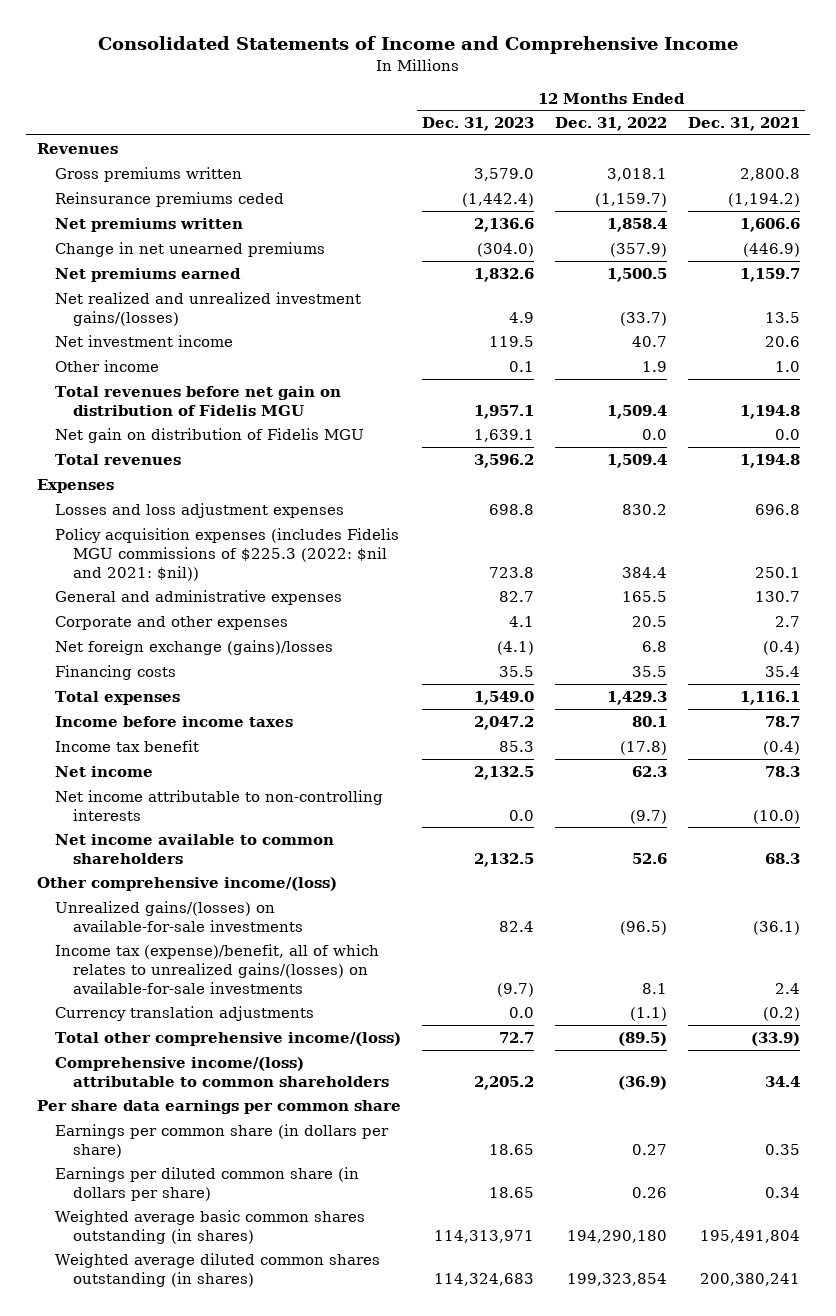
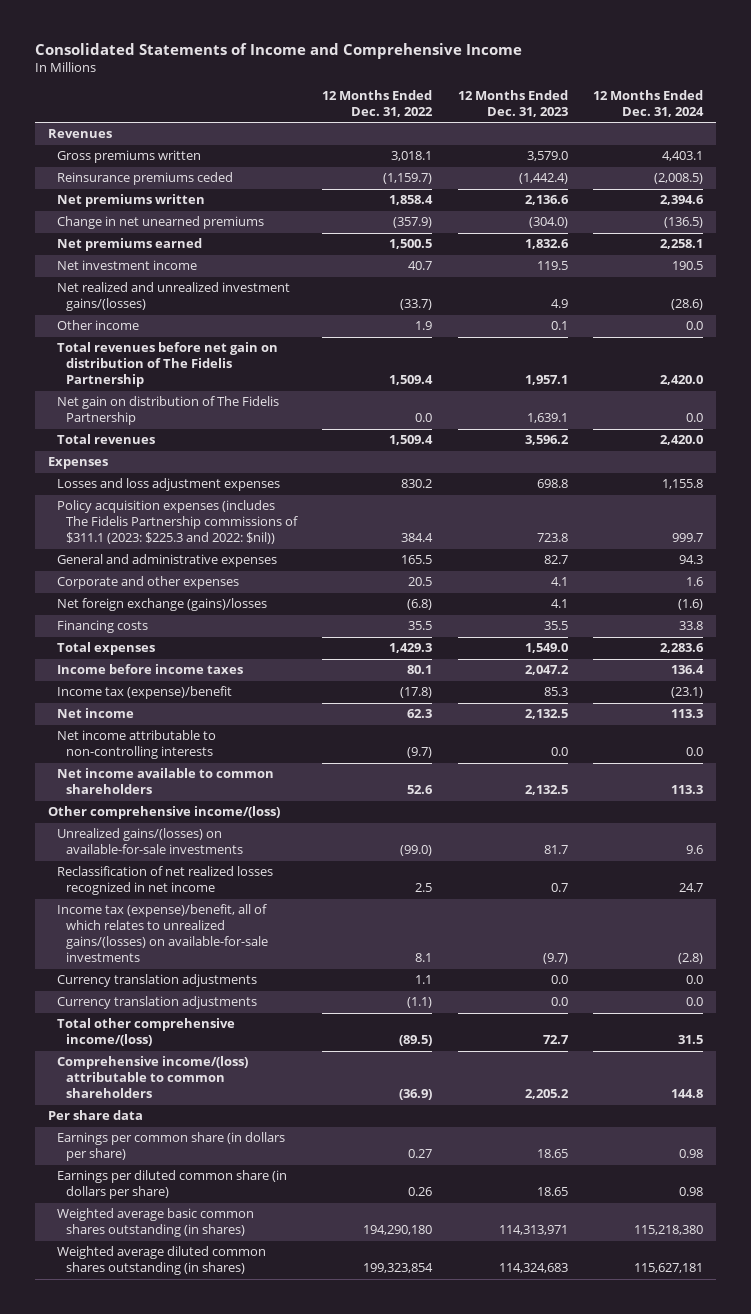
- | 12 Months Ended Dec. 31, 2023 | 12 Months Ended Dec. 31, 2022 | 12 Months Ended Dec. 31, 2021
+ | 12 Months Ended Dec. 31, 2022 | 12 Months Ended Dec. 31, 2023 | 12 Months Ended Dec. 31, 2024
moved down: Net realized and unrealized investment gains/(losses) | (33.7) | 4.9 | (28.6)
- Total revenues before net gain on distribution of Fidelis MGU | 1,957.1 | 1,509.4 | 1,194.8
- Net gain on distribution of Fidelis MGU | 1,639.1 | 0.0 | 0.0
+ Total revenues before net gain on distribution of The Fidelis Partnership | 1,509.4 | 1,957.1 | 2,420.0
+ Net gain on distribution of The Fidelis Partnership | 0.0 | 1,639.1 | 0.0
- Policy acquisition expenses (includes Fidelis MGU commissions of $225.3 (2022: $nil and 2021: $nil)) | 723.8 | 384.4 | 250.1
+ Policy acquisition expenses (includes The Fidelis Partnership commissions of $311.1 (2023: $225.3 and 2022: $nil)) | 384.4 | 723.8 | 999.7
- Net foreign exchange (gains)/losses | (4.1) | 6.8 | (0.4)
+ Net foreign exchange (gains)/losses | (6.8) | 4.1 | (1.6)
- Income tax benefit | 85.3 | (17.8) | (0.4)
+ Income tax (expense)/benefit | (17.8) | 85.3 | (23.1)
- Unrealized gains/(losses) on available-for-sale investments | 82.4 | (96.5) | (36.1)
+ Unrealized gains/(losses) on available-for-sale investments | (99.0) | 81.7 | 9.6
+ Reclassification of net realized losses recognized in net income | 2.5 | 0.7 | 24.7
+ Currency translation adjustments | 1.1 | 0.0 | 0.0
- Per share data earnings per common share
+ Per share data

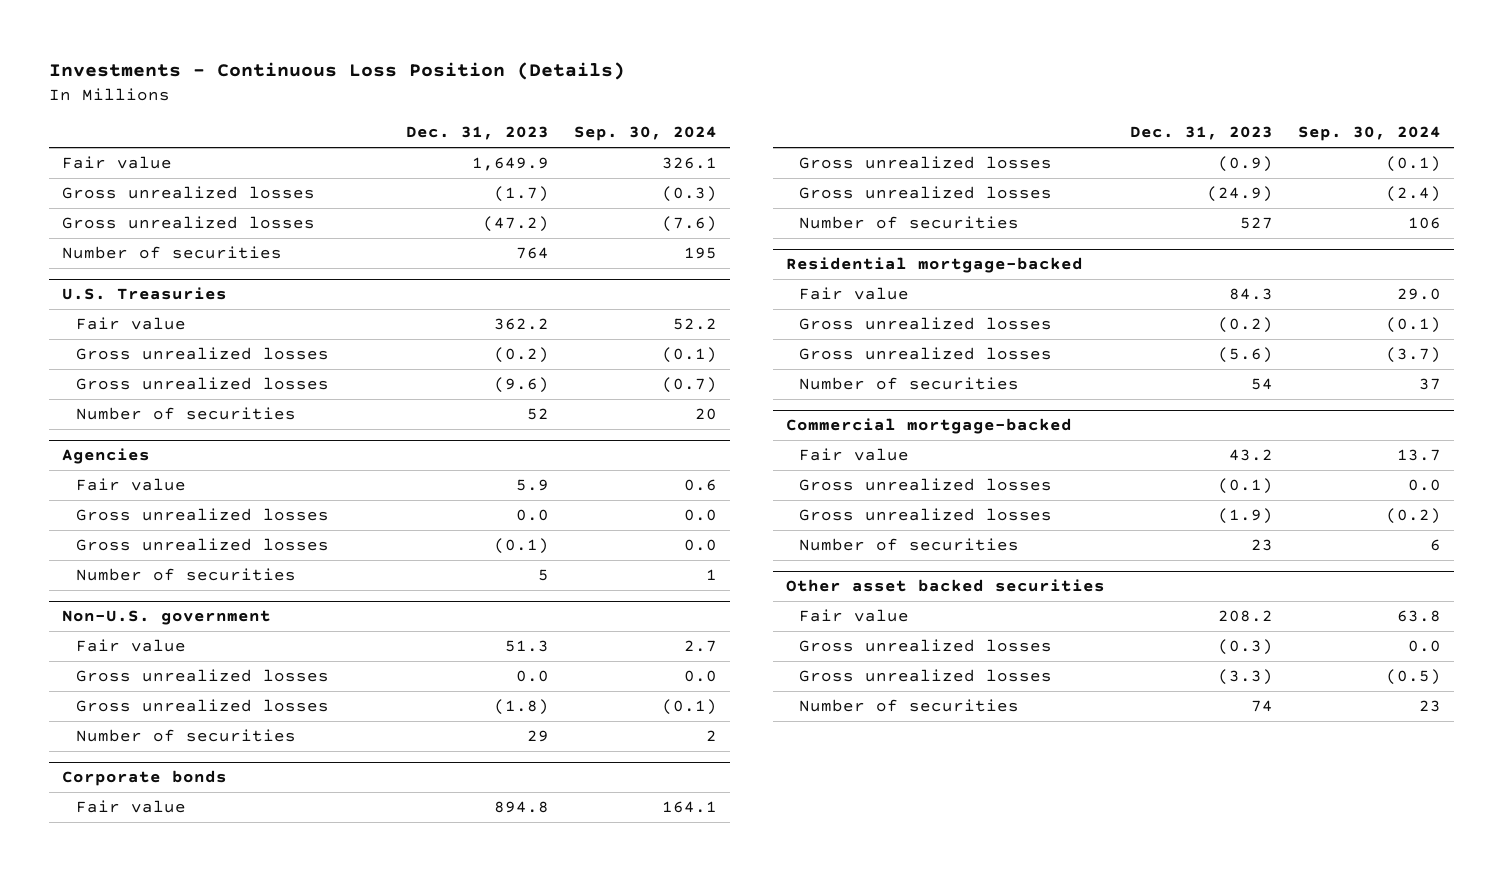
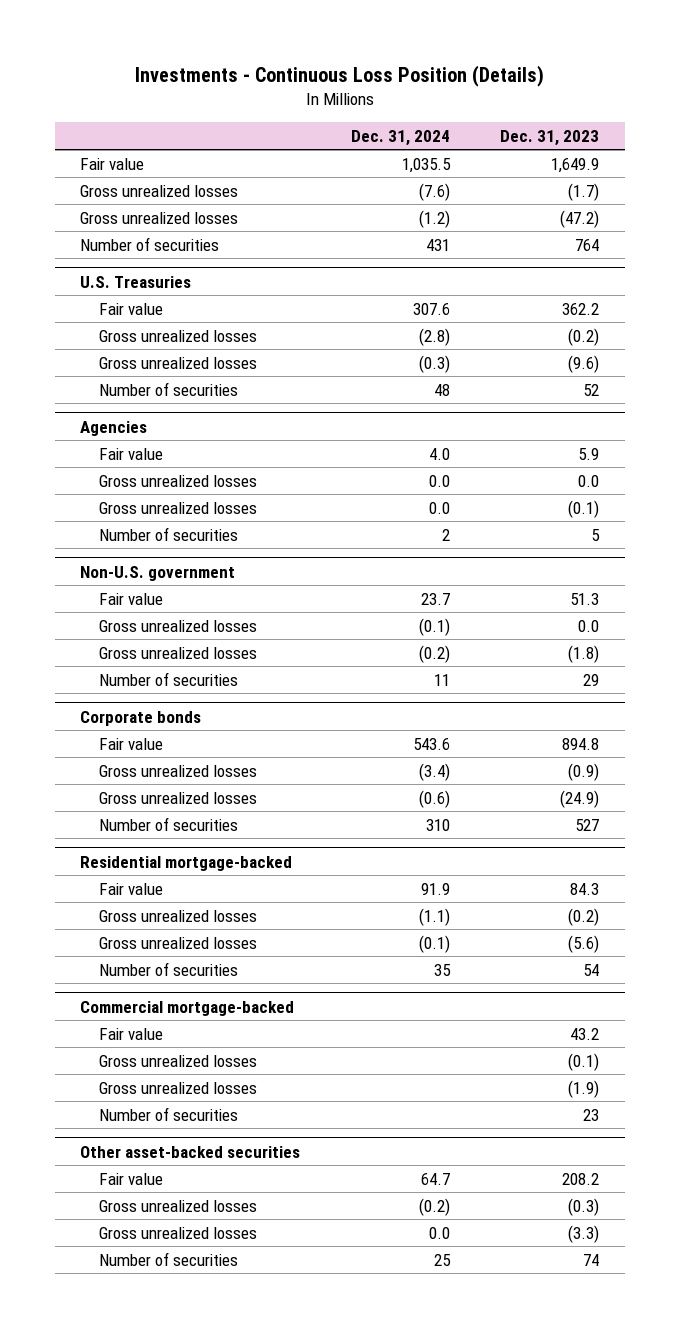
- | Dec. 31, 2023 | Sep. 30, 2024
+ | Dec. 31, 2024 | Dec. 31, 2023
- Other asset backed securities
+ Other asset-backed securities

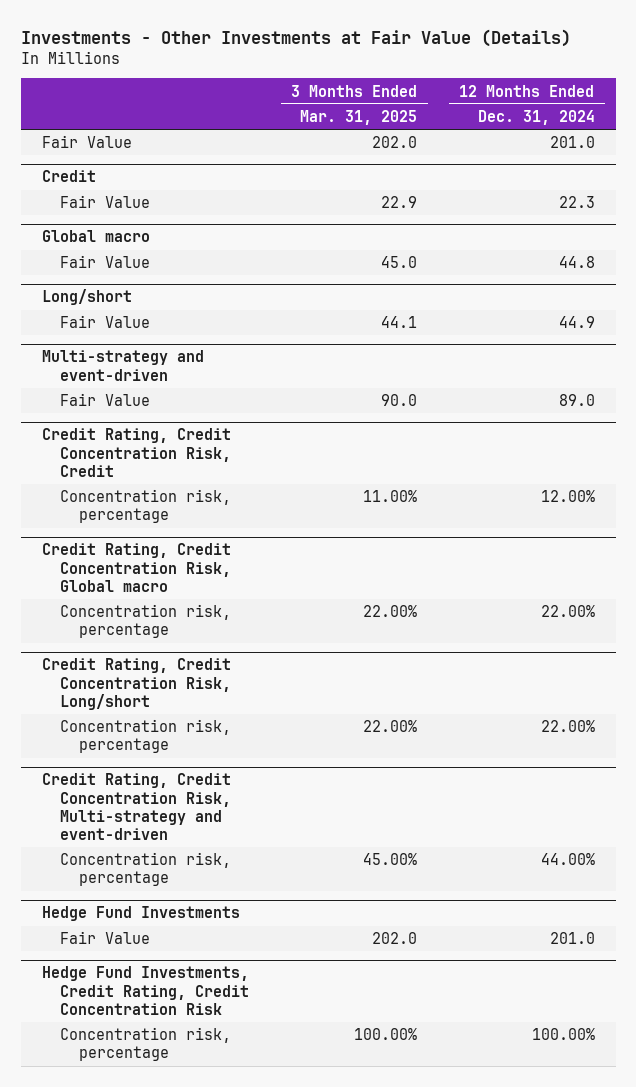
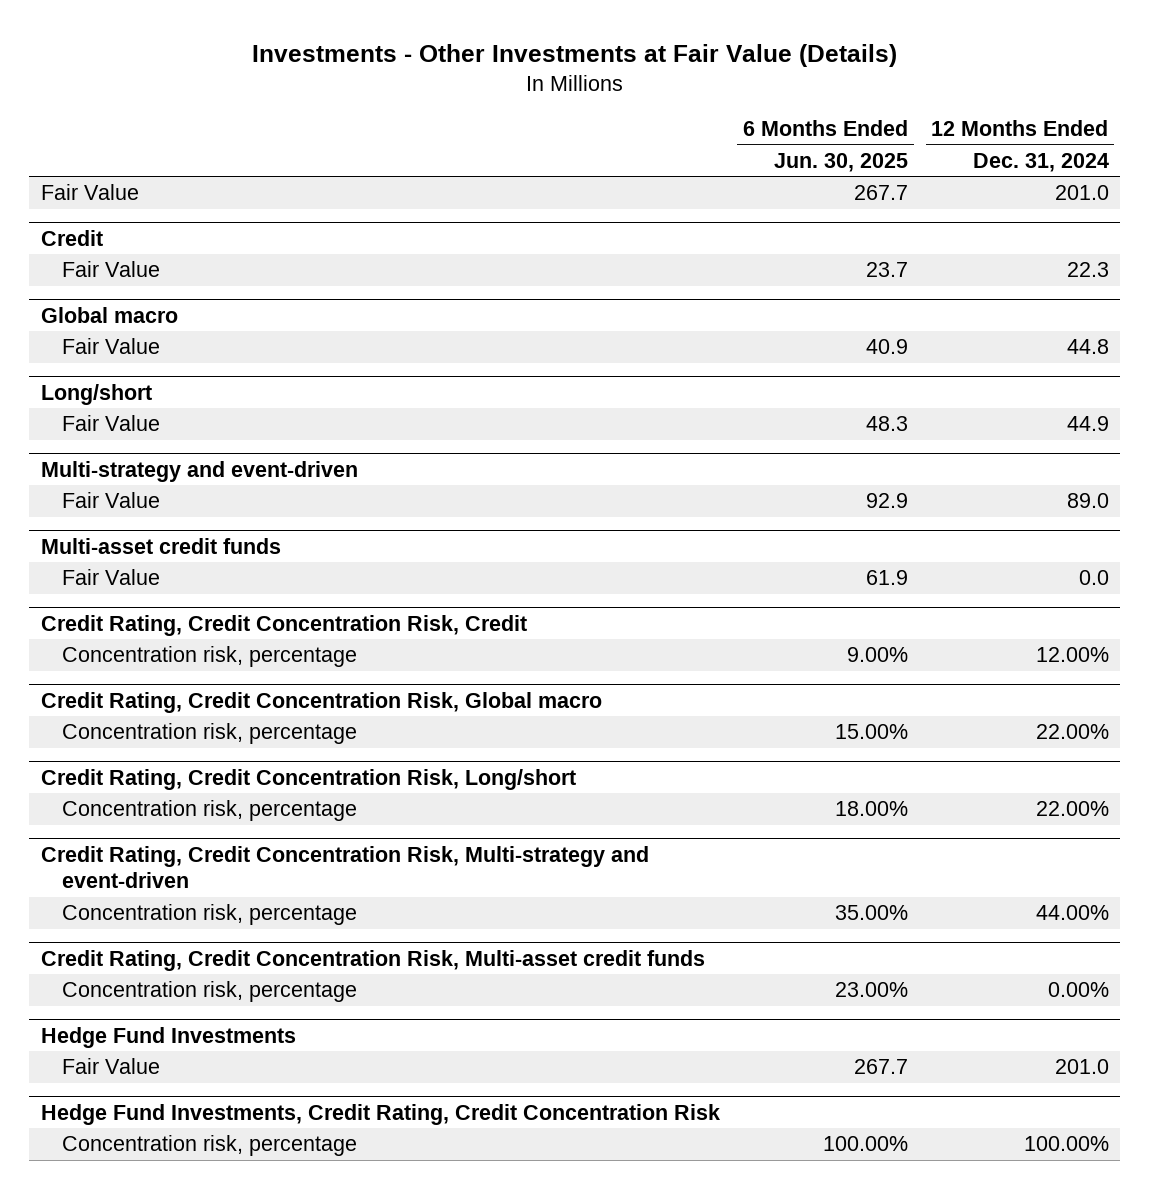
- | 3 Months Ended Mar. 31, 2025 | 12 Months Ended Dec. 31, 2024
+ | 6 Months Ended Jun. 30, 2025 | 12 Months Ended Dec. 31, 2024
+ Multi-asset credit funds
+ Fair Value | 61.9 | 0.0
+ Credit Rating, Credit Concentration Risk, Multi-asset credit funds
+ Concentration risk, percentage | 23.00% | 0.00%

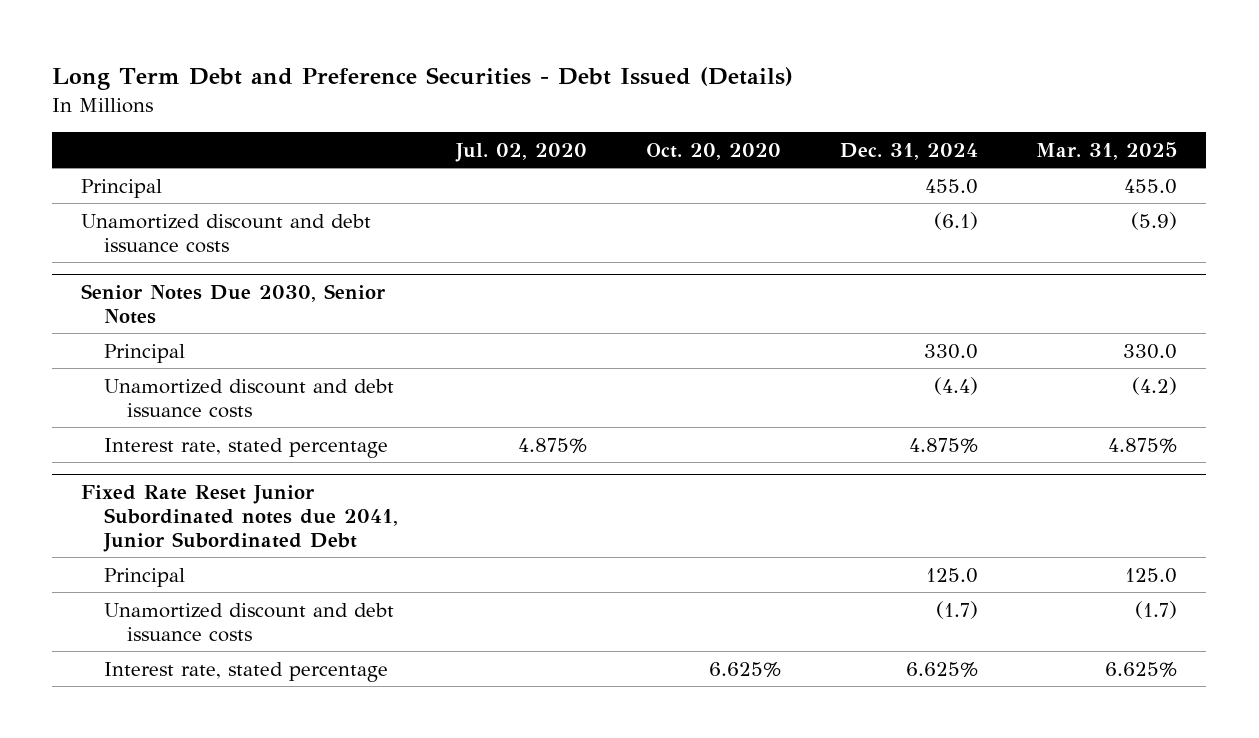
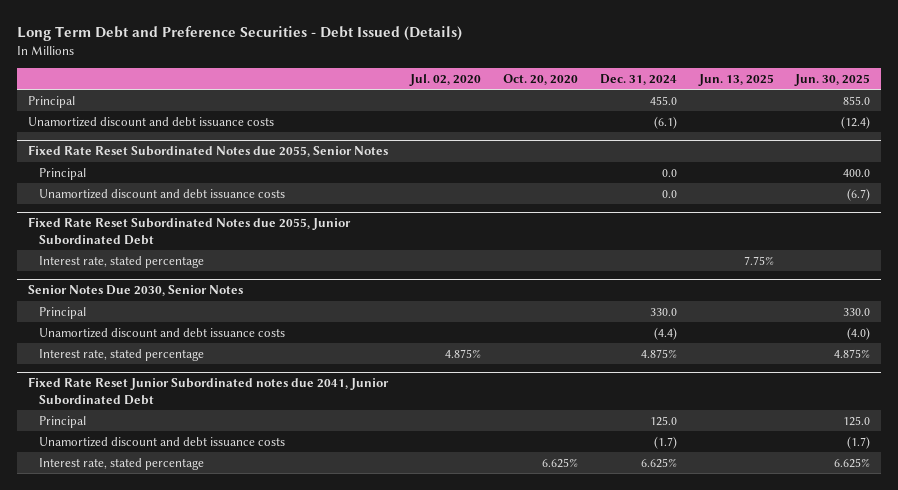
- | Jul. 02, 2020 | Oct. 20, 2020 | Dec. 31, 2024 | Mar. 31, 2025
+ | Jul. 02, 2020 | Oct. 20, 2020 | Dec. 31, 2024 | Jun. 13, 2025 | Jun. 30, 2025
+ Fixed Rate Reset Subordinated Notes due 2055, Senior Notes
+ Principal | | | 0.0 | | 400.0
+ Unamortized discount and debt issuance costs | | | 0.0 | | (6.7)
+ Fixed Rate Reset Subordinated Notes due 2055, Junior Subordinated Debt
+ Interest rate, stated percentage | | | | 7.75% |

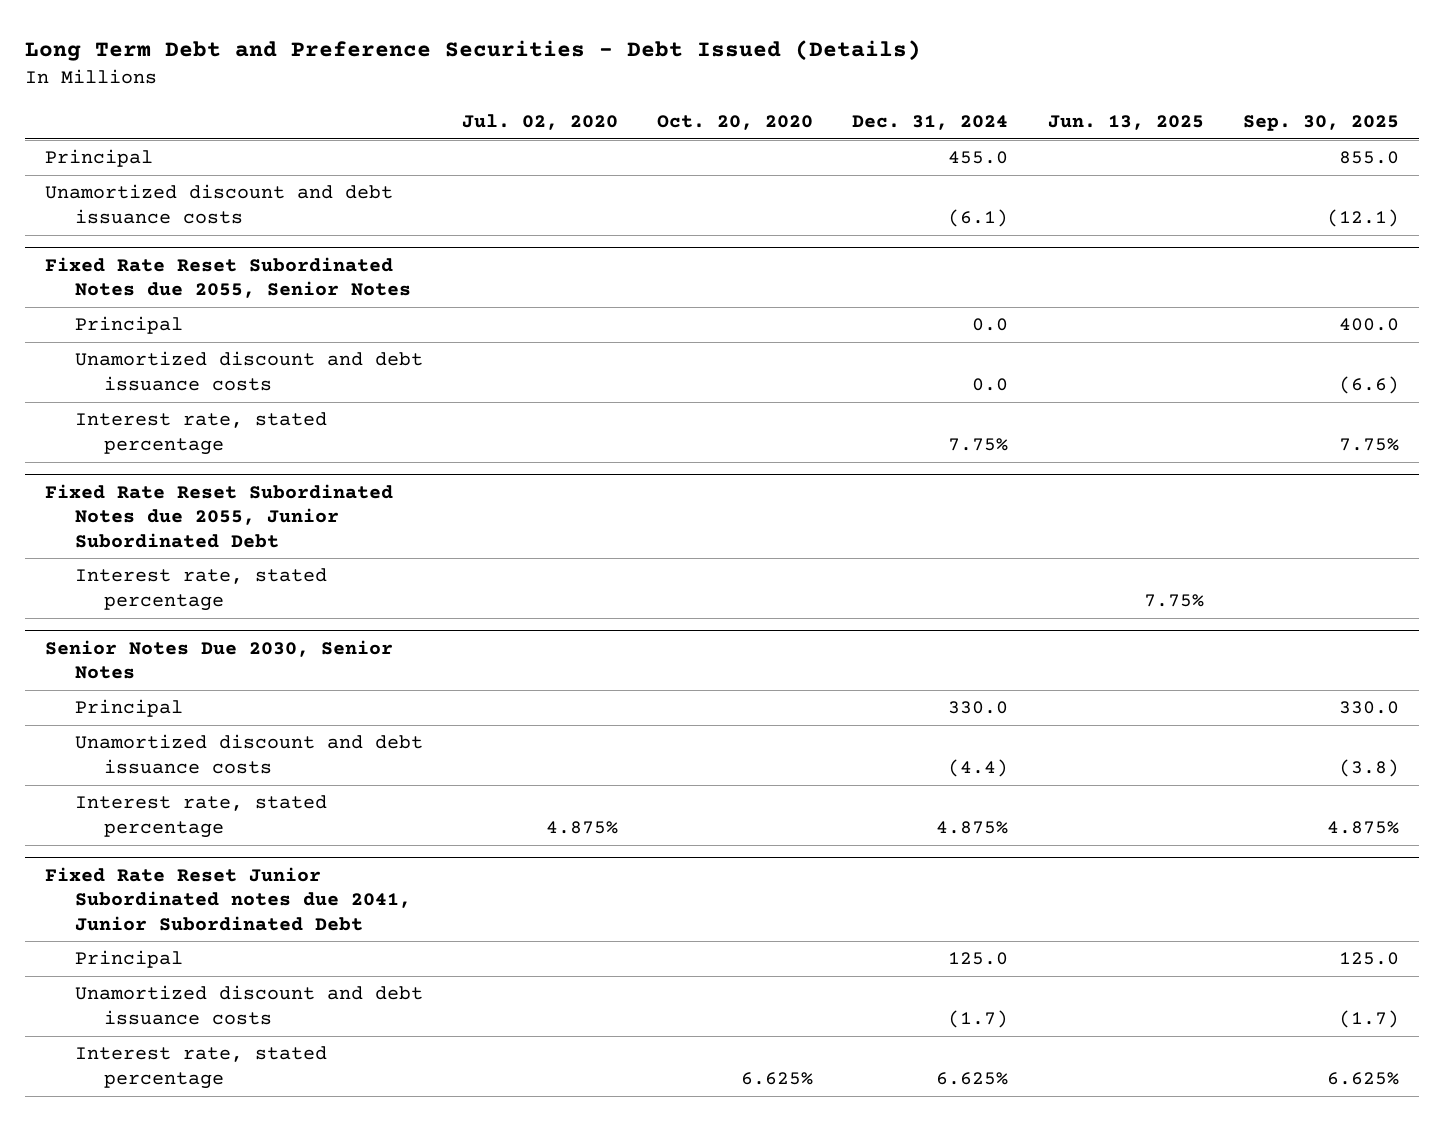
- | Jul. 02, 2020 | Oct. 20, 2020 | Dec. 31, 2024 | Jun. 13, 2025 | Jun. 30, 2025
+ | Jul. 02, 2020 | Oct. 20, 2020 | Dec. 31, 2024 | Jun. 13, 2025 | Sep. 30, 2025
@ Fixed Rate Reset Subordinated Notes due 2055, Senior Notes
+ Interest rate, stated percentage | | | 7.75% | | 7.75%

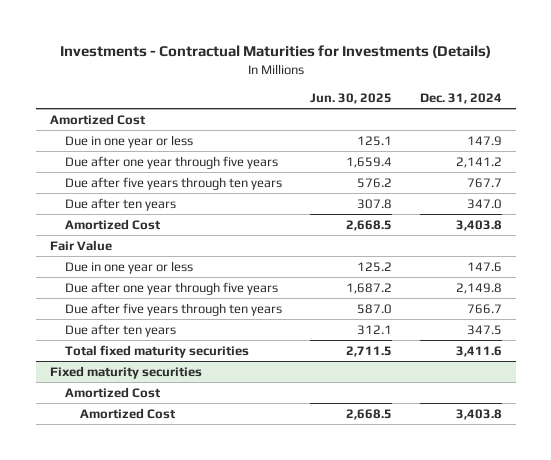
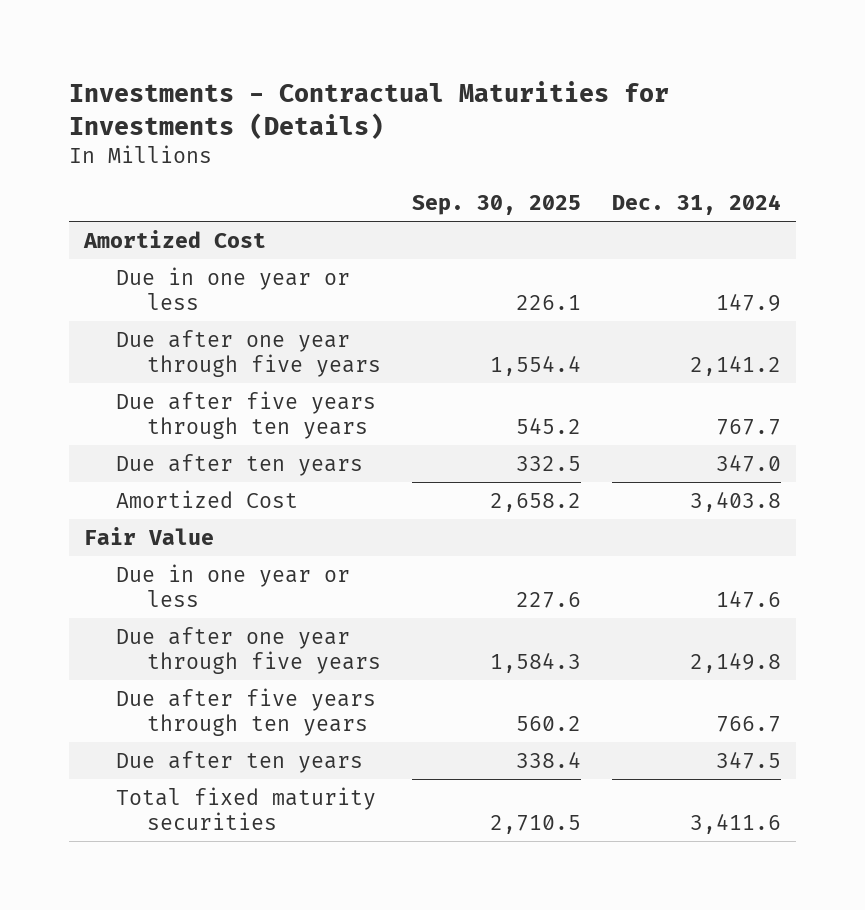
- | Jun. 30, 2025 | Dec. 31, 2024
+ | Sep. 30, 2025 | Dec. 31, 2024
- Fixed maturity securities
- Amortized Cost
- Amortized Cost | 2,668.5 | 3,403.8

